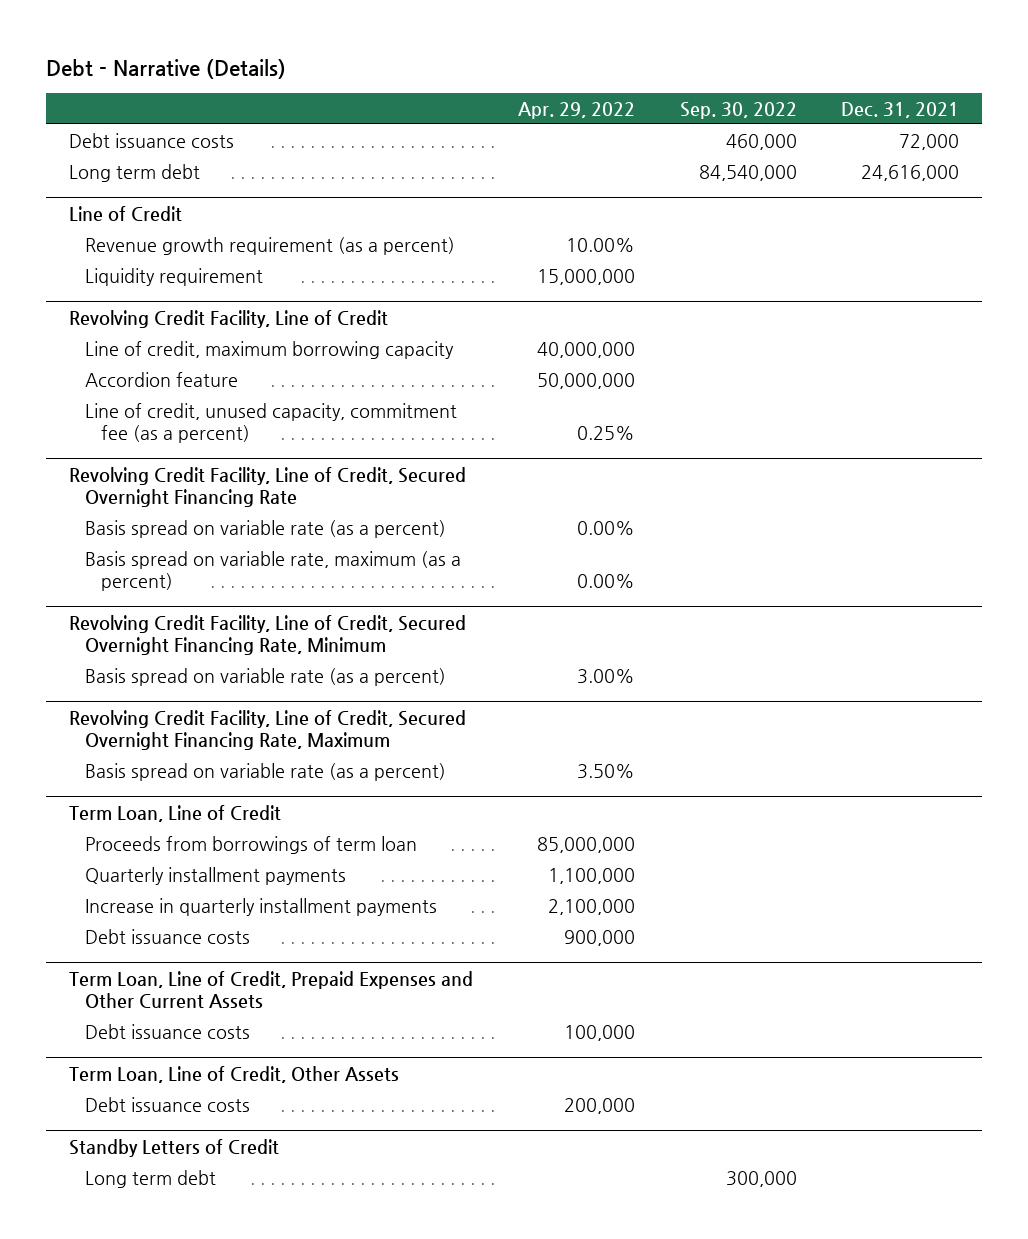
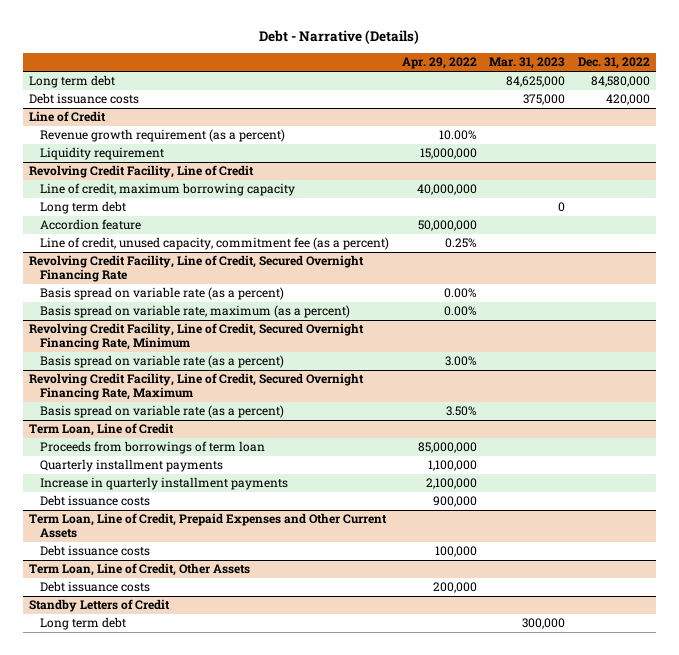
- | Apr. 29, 2022 | Sep. 30, 2022 | Dec. 31, 2021
+ | Apr. 29, 2022 | Mar. 31, 2023 | Dec. 31, 2022
moved down: Debt issuance costs | | 375,000 | 420,000
@ Revolving Credit Facility, Line of Credit
+ Long term debt | | 0 |

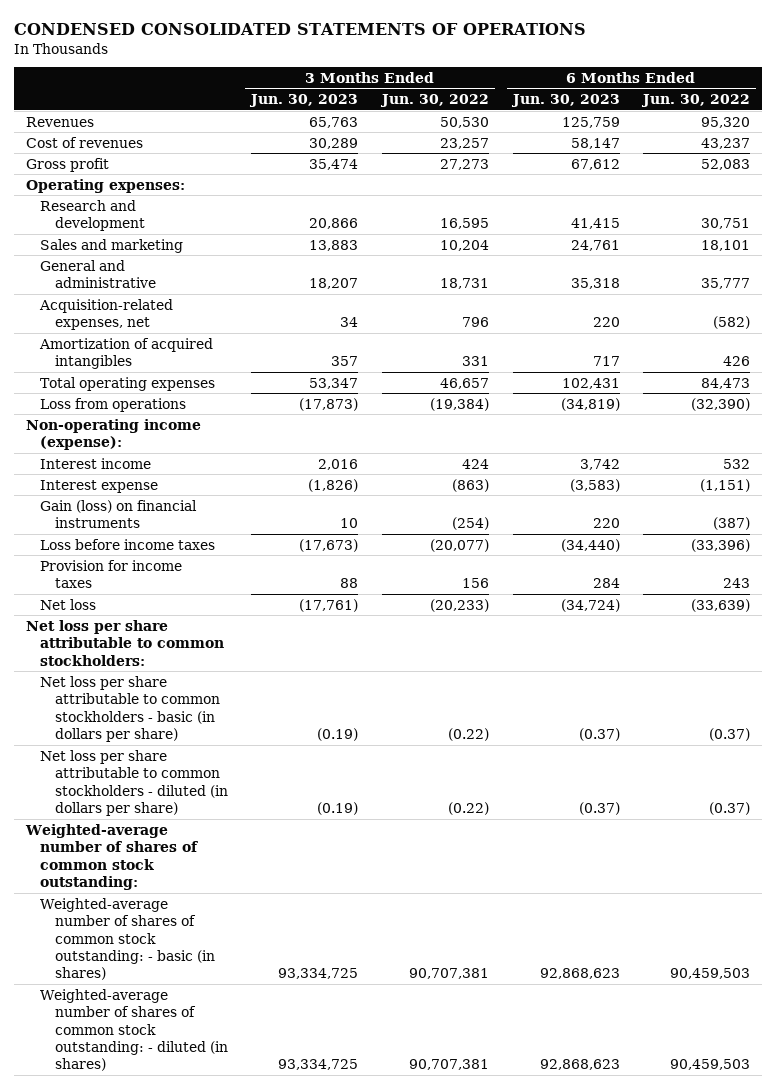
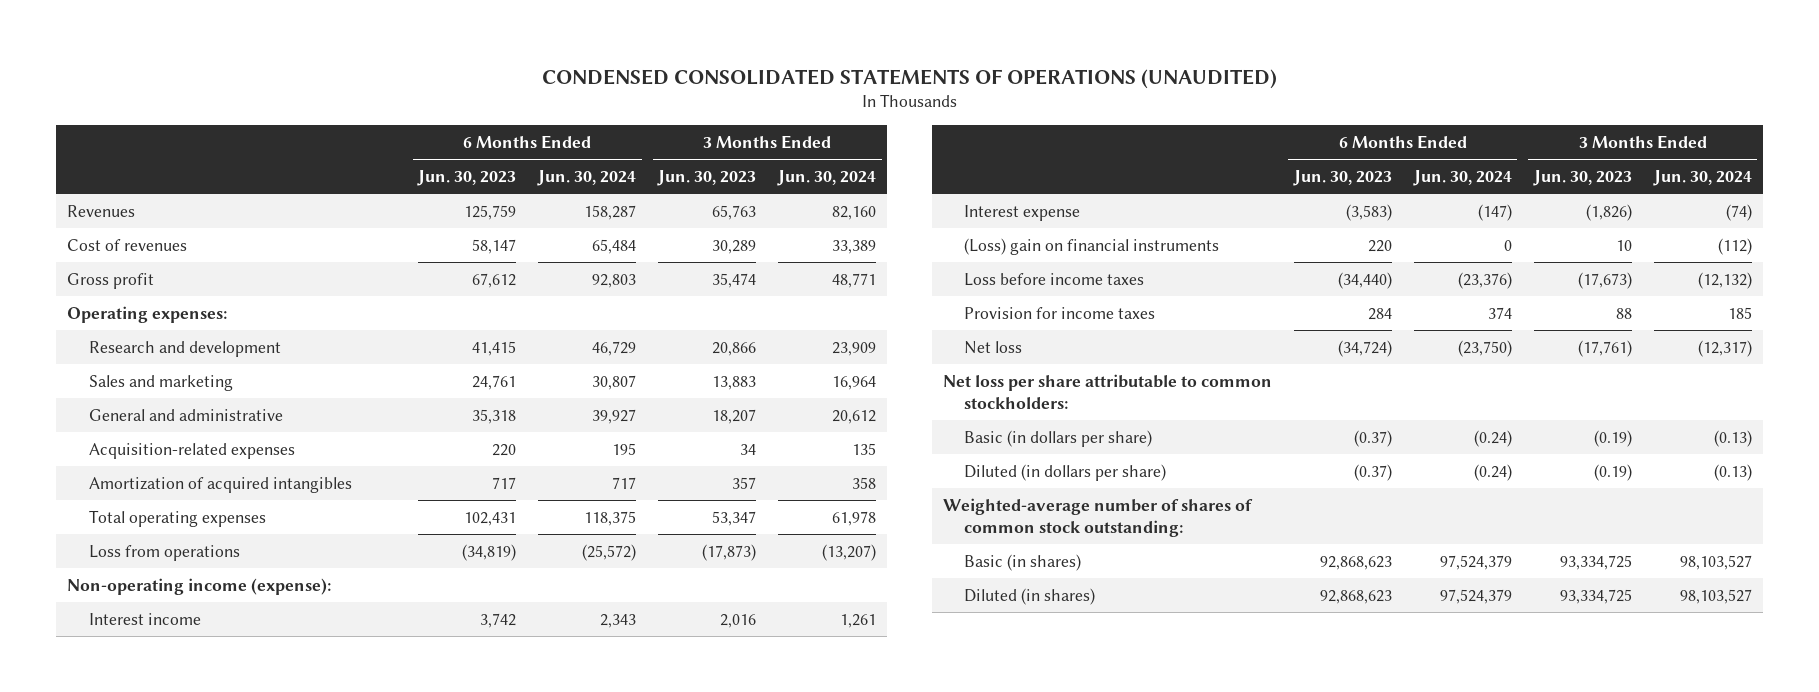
- CONDENSED CONSOLIDATED STATEMENTS OF OPERATIONS
+ CONDENSED CONSOLIDATED STATEMENTS OF OPERATIONS (UNAUDITED)
- | 3 Months Ended Jun. 30, 2023 | 3 Months Ended Jun. 30, 2022 | 6 Months Ended Jun. 30, 2023 | 6 Months Ended Jun. 30, 2022
+ | 6 Months Ended Jun. 30, 2023 | 6 Months Ended Jun. 30, 2024 | 3 Months Ended Jun. 30, 2023 | 3 Months Ended Jun. 30, 2024
- Acquisition-related expenses, net | 34 | 796 | 220 | (582)
+ Acquisition-related expenses | 220 | 195 | 34 | 135
- Gain (loss) on financial instruments | 10 | (254) | 220 | (387)
+ (Loss) gain on financial instruments | 220 | 0 | 10 | (112)
- Net loss per share attributable to common stockholders - basic (in dollars per share) | (0.19) | (0.22) | (0.37) | (0.37)
- Net loss per share attributable to common stockholders - diluted (in dollars per share) | (0.19) | (0.22) | (0.37) | (0.37)
+ Basic (in dollars per share) | (0.37) | (0.24) | (0.19) | (0.13)
+ Diluted (in dollars per share) | (0.37) | (0.24) | (0.19) | (0.13)
- Weighted-average number of shares of common stock outstanding: - basic (in shares) | 93,334,725 | 90,707,381 | 92,868,623 | 90,459,503
- Weighted-average number of shares of common stock outstanding: - diluted (in shares) | 93,334,725 | 90,707,381 | 92,868,623 | 90,459,503
+ Basic (in shares) | 92,868,623 | 97,524,379 | 93,334,725 | 98,103,527
+ Diluted (in shares) | 92,868,623 | 97,524,379 | 93,334,725 | 98,103,527

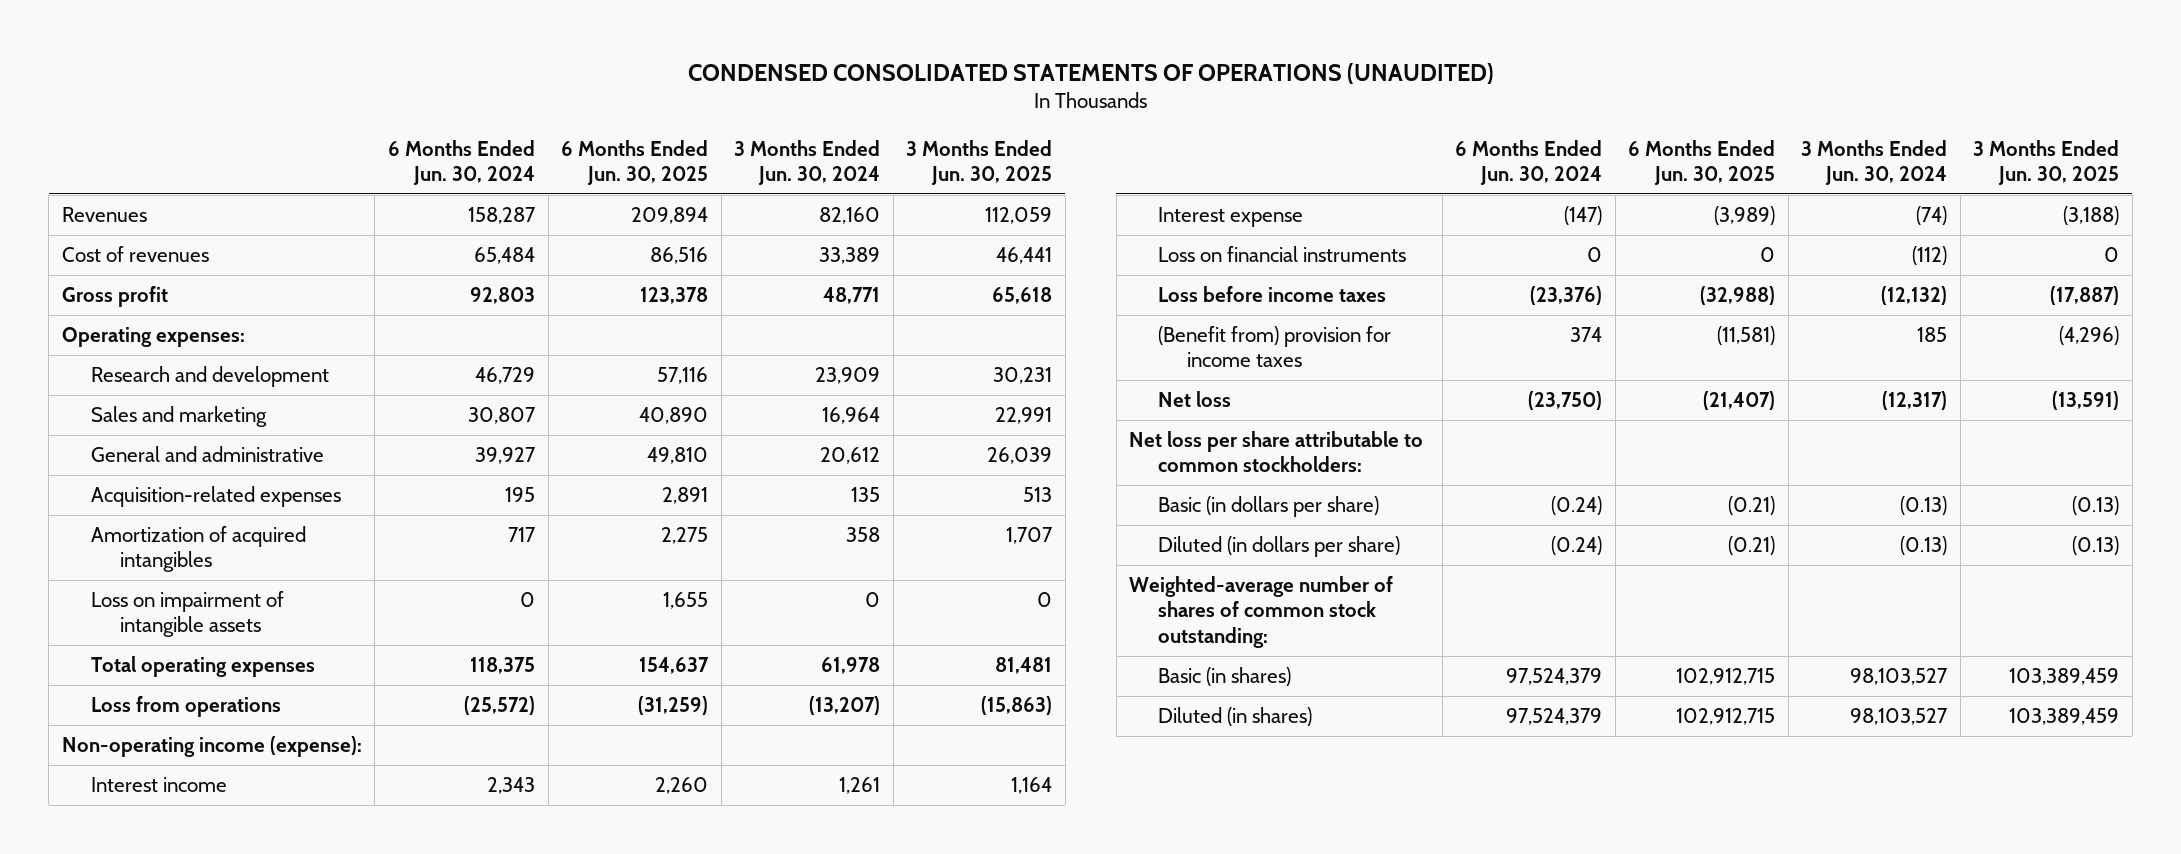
- | 6 Months Ended Jun. 30, 2023 | 6 Months Ended Jun. 30, 2024 | 3 Months Ended Jun. 30, 2023 | 3 Months Ended Jun. 30, 2024
+ | 6 Months Ended Jun. 30, 2024 | 6 Months Ended Jun. 30, 2025 | 3 Months Ended Jun. 30, 2024 | 3 Months Ended Jun. 30, 2025
+ Loss on impairment of intangible assets | 0 | 1,655 | 0 | 0
- (Loss) gain on financial instruments | 220 | 0 | 10 | (112)
+ Loss on financial instruments | 0 | 0 | (112) | 0
- Provision for income taxes | 284 | 374 | 88 | 185
+ (Benefit from) provision for income taxes | 374 | (11,581) | 185 | (4,296)

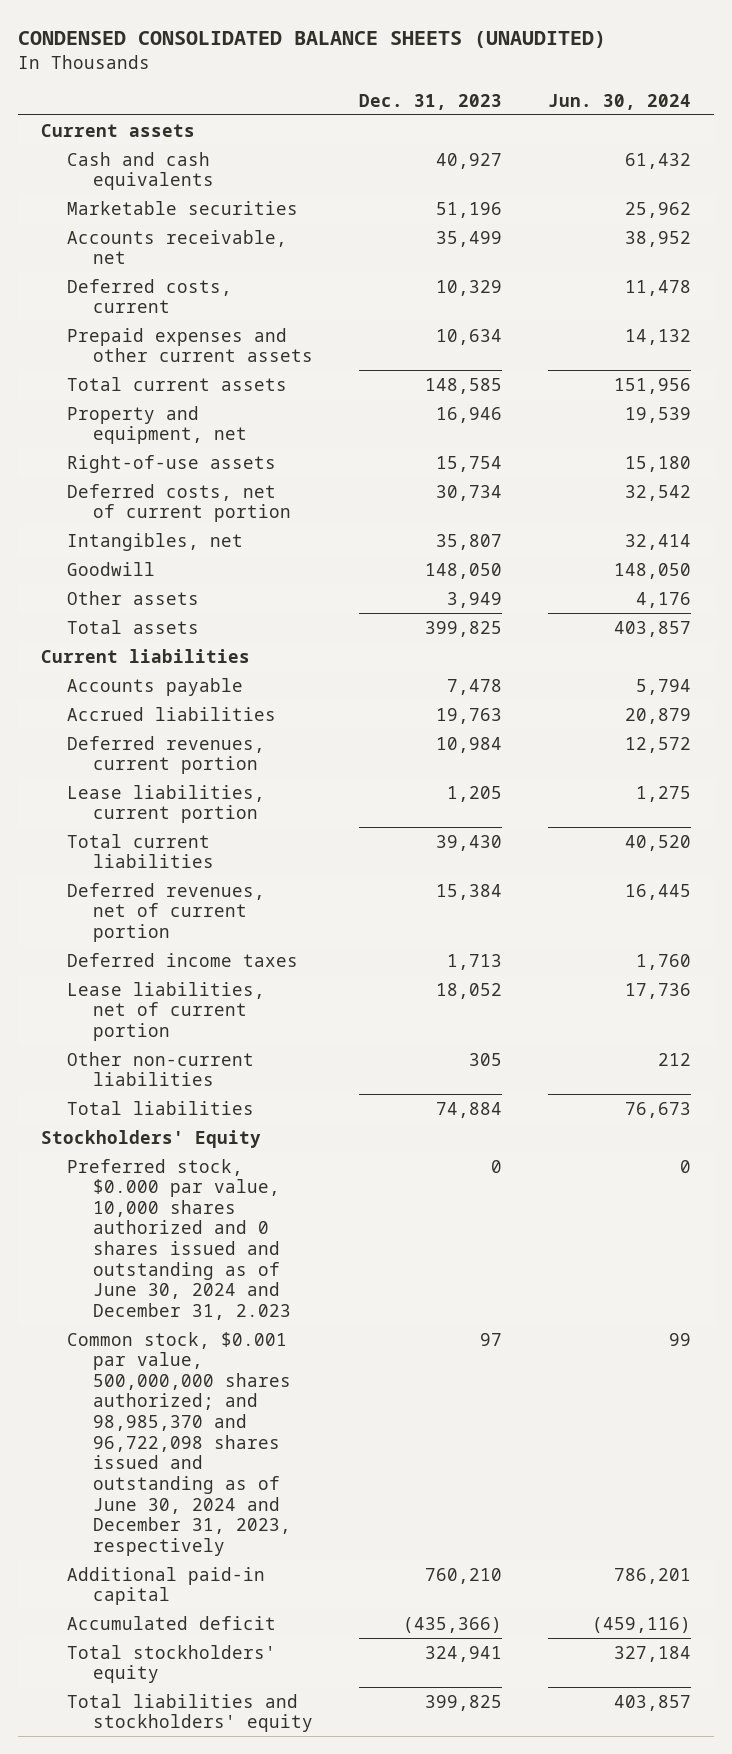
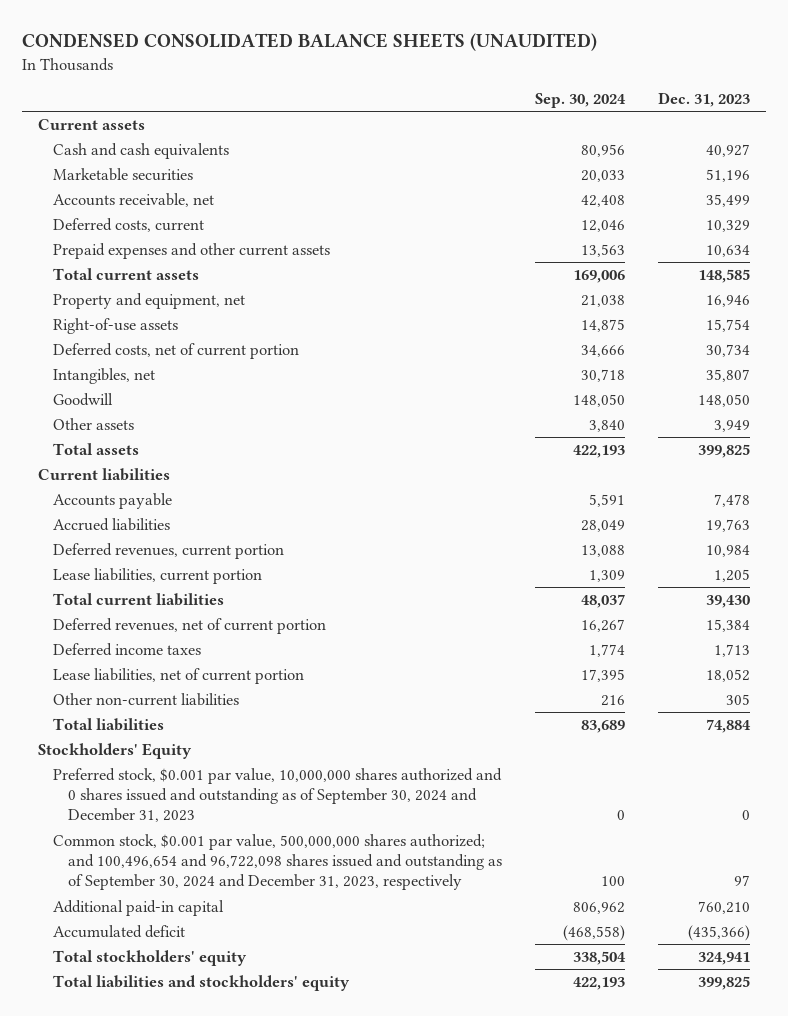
- | Dec. 31, 2023 | Jun. 30, 2024
+ | Sep. 30, 2024 | Dec. 31, 2023
- Preferred stock, $0.000 par value, 10,000 shares authorized and 0 shares issued and outstanding as of June 30, 2024 and December 31, 2.023 | 0 | 0
- Common stock, $0.001 par value, 500,000,000 shares authorized; and 98,985,370 and 96,722,098 shares issued and outstanding as of June 30, 2024 and December 31, 2023, respectively | 97 | 99
+ Preferred stock, $0.001 par value, 10,000,000 shares authorized and 0 shares issued and outstanding as of September 30, 2024 and December 31, 2023 | 0 | 0
+ Common stock, $0.001 par value, 500,000,000 shares authorized; and 100,496,654 and 96,722,098 shares issued and outstanding as of September 30, 2024 and December 31, 2023, respectively | 100 | 97

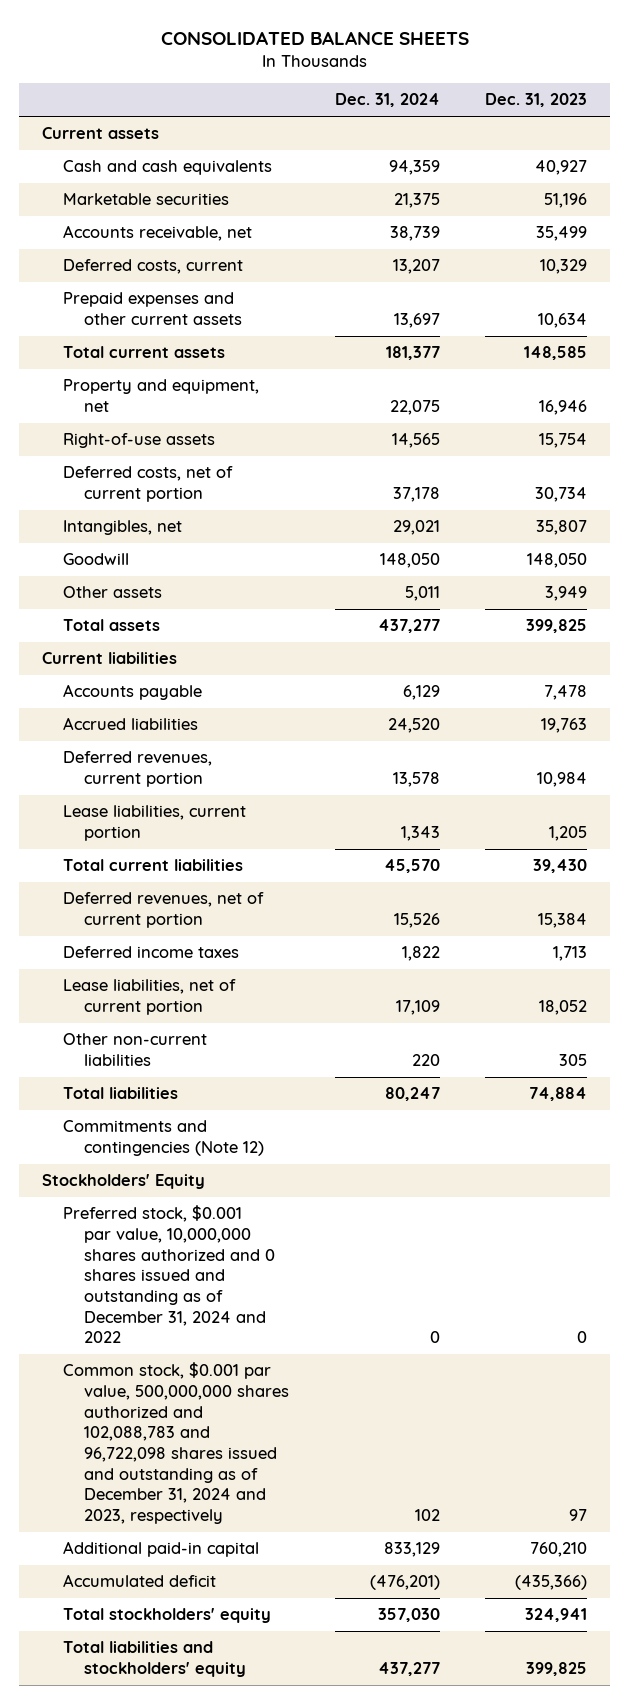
- CONDENSED CONSOLIDATED BALANCE SHEETS (UNAUDITED)
+ CONSOLIDATED BALANCE SHEETS
- | Sep. 30, 2024 | Dec. 31, 2023
+ | Dec. 31, 2024 | Dec. 31, 2023
+ Commitments and contingencies (Note 12)
- Preferred stock, $0.001 par value, 10,000,000 shares authorized and 0 shares issued and outstanding as of September 30, 2024 and December 31, 2023 | 0 | 0
- Common stock, $0.001 par value, 500,000,000 shares authorized; and 100,496,654 and 96,722,098 shares issued and outstanding as of September 30, 2024 and December 31, 2023, respectively | 100 | 97
+ Preferred stock, $0.001 par value, 10,000,000 shares authorized and 0 shares issued and outstanding as of December 31, 2024 and 2022 | 0 | 0
+ Common stock, $0.001 par value, 500,000,000 shares authorized and 102,088,783 and 96,722,098 shares issued and outstanding as of December 31, 2024 and 2023, respectively | 102 | 97

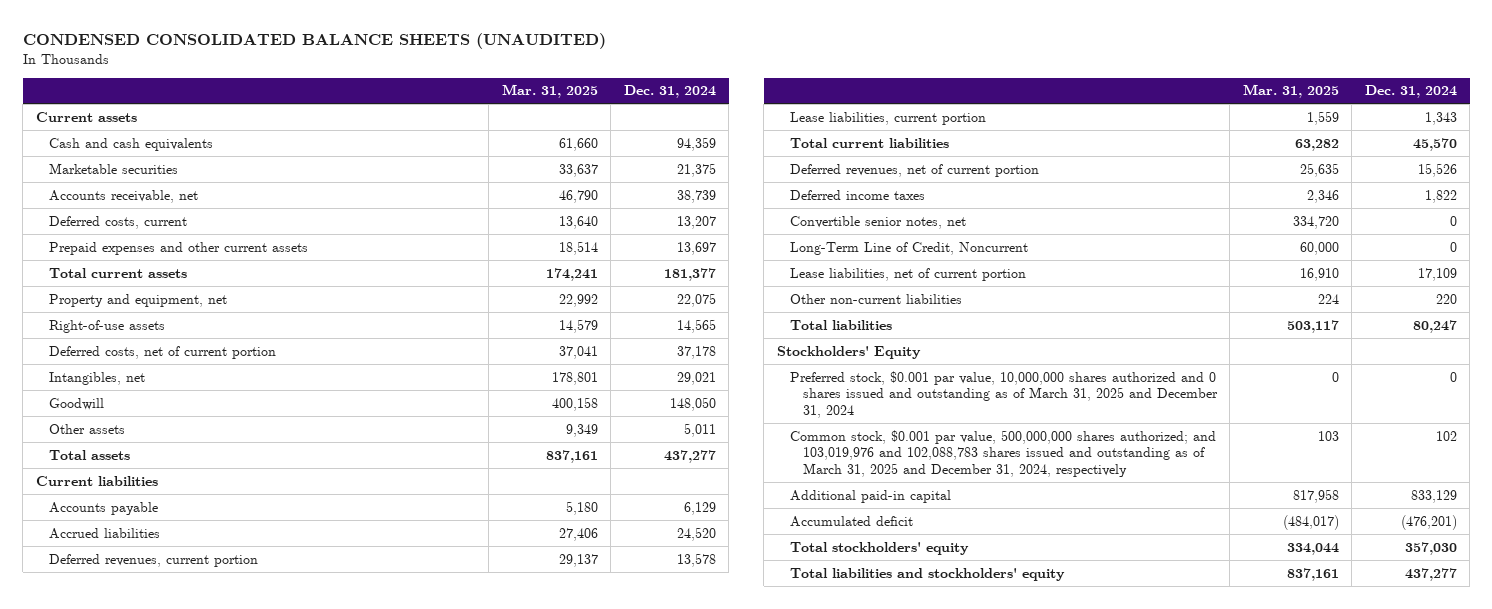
- CONSOLIDATED BALANCE SHEETS
+ CONDENSED CONSOLIDATED BALANCE SHEETS (UNAUDITED)
- | Dec. 31, 2024 | Dec. 31, 2023
+ | Mar. 31, 2025 | Dec. 31, 2024
+ Convertible senior notes, net | 334,720 | 0
+ Long-Term Line of Credit, Noncurrent | 60,000 | 0
- Commitments and contingencies (Note 12)
- Preferred stock, $0.001 par value, 10,000,000 shares authorized and 0 shares issued and outstanding as of December 31, 2024 and 2022 | 0 | 0
- Common stock, $0.001 par value, 500,000,000 shares authorized and 102,088,783 and 96,722,098 shares issued and outstanding as of December 31, 2024 and 2023, respectively | 102 | 97
+ Preferred stock, $0.001 par value, 10,000,000 shares authorized and 0 shares issued and outstanding as of March 31, 2025 and December 31, 2024 | 0 | 0
+ Common stock, $0.001 par value, 500,000,000 shares authorized; and 103,019,976 and 102,088,783 shares issued and outstanding as of March 31, 2025 and December 31, 2024, respectively | 103 | 102

